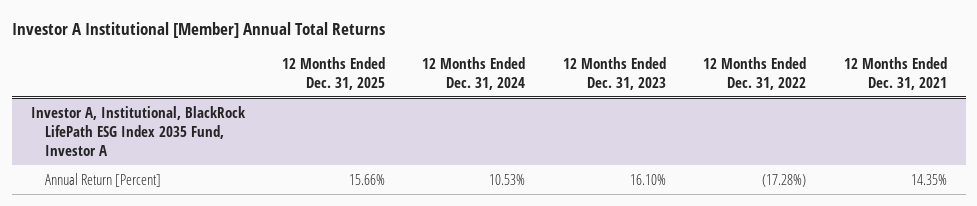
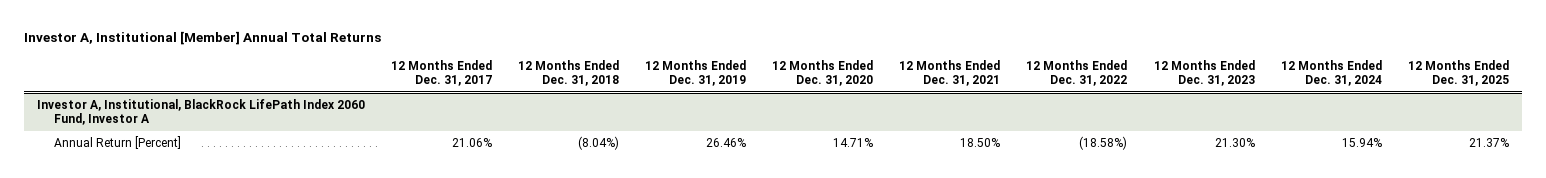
- Investor A Institutional [Member] Annual Total Returns
+ Investor A, Institutional [Member] Annual Total Returns
- | 12 Months Ended Dec. 31, 2025 | 12 Months Ended Dec. 31, 2024 | 12 Months Ended Dec. 31, 2023 | 12 Months Ended Dec. 31, 2022 | 12 Months Ended Dec. 31, 2021
+ | 12 Months Ended Dec. 31, 2017 | 12 Months Ended Dec. 31, 2018 | 12 Months Ended Dec. 31, 2019 | 12 Months Ended Dec. 31, 2020 | 12 Months Ended Dec. 31, 2021 | 12 Months Ended Dec. 31, 2022 | 12 Months Ended Dec. 31, 2023 | 12 Months Ended Dec. 31, 2024 | 12 Months Ended Dec. 31, 2025
- Investor A, Institutional, BlackRock LifePath ESG Index 2035 Fund, Investor A
- Annual Return [Percent] | 15.66% | 10.53% | 16.10% | (17.28%) | 14.35%
+ Investor A, Institutional, BlackRock LifePath Index 2060 Fund, Investor A
+ Annual Return [Percent] | 21.06% | (8.04%) | 26.46% | 14.71% | 18.50% | (18.58%) | 21.30% | 15.94% | 21.37%

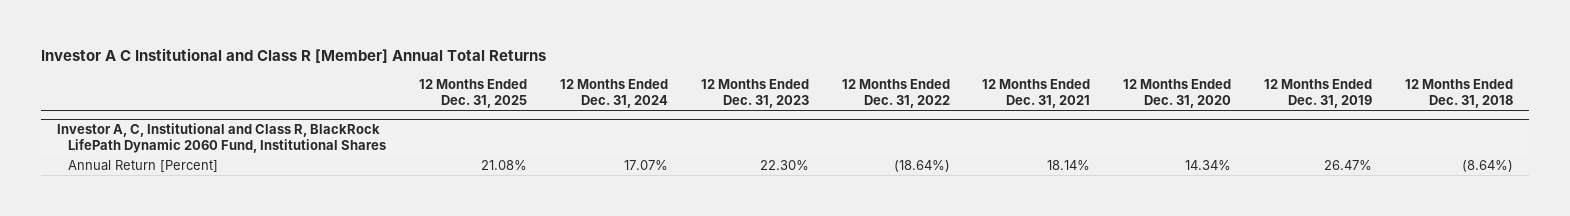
- Investor A, Institutional [Member] Annual Total Returns
+ Investor A C Institutional and Class R [Member] Annual Total Returns
- | 12 Months Ended Dec. 31, 2017 | 12 Months Ended Dec. 31, 2018 | 12 Months Ended Dec. 31, 2019 | 12 Months Ended Dec. 31, 2020 | 12 Months Ended Dec. 31, 2021 | 12 Months Ended Dec. 31, 2022 | 12 Months Ended Dec. 31, 2023 | 12 Months Ended Dec. 31, 2024 | 12 Months Ended Dec. 31, 2025
+ | 12 Months Ended Dec. 31, 2025 | 12 Months Ended Dec. 31, 2024 | 12 Months Ended Dec. 31, 2023 | 12 Months Ended Dec. 31, 2022 | 12 Months Ended Dec. 31, 2021 | 12 Months Ended Dec. 31, 2020 | 12 Months Ended Dec. 31, 2019 | 12 Months Ended Dec. 31, 2018
- Investor A, Institutional, BlackRock LifePath Index 2060 Fund, Investor A
- Annual Return [Percent] | 21.06% | (8.04%) | 26.46% | 14.71% | 18.50% | (18.58%) | 21.30% | 15.94% | 21.37%
+ Investor A, C, Institutional and Class R, BlackRock LifePath Dynamic 2060 Fund, Institutional Shares
+ Annual Return [Percent] | 21.08% | 17.07% | 22.30% | (18.64%) | 18.14% | 14.34% | 26.47% | (8.64%)

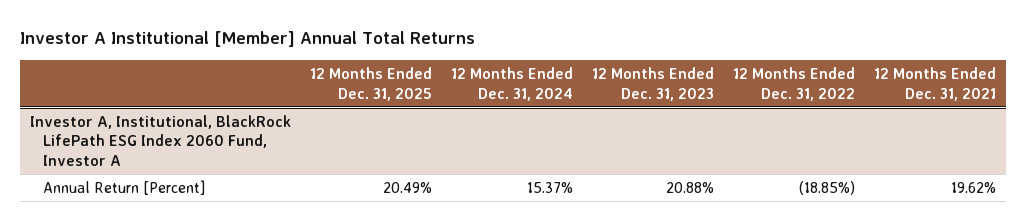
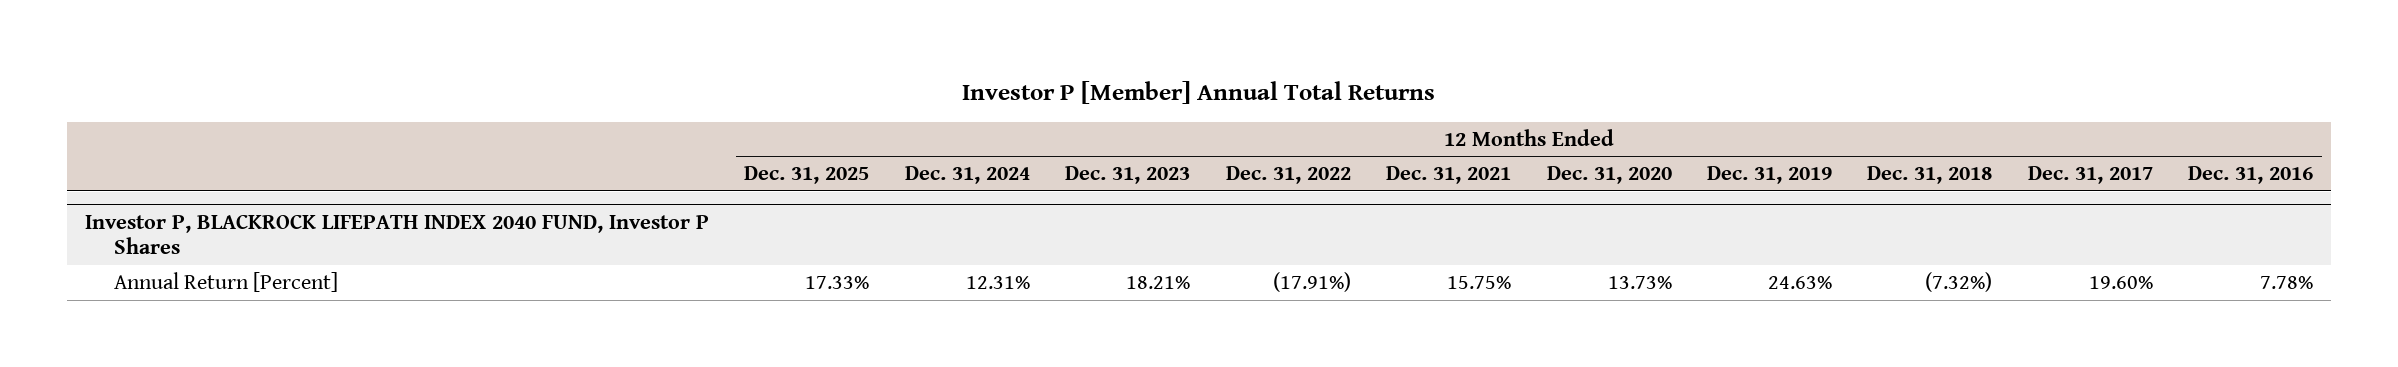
- Investor A Institutional [Member] Annual Total Returns
+ Investor P [Member] Annual Total Returns
- | 12 Months Ended Dec. 31, 2025 | 12 Months Ended Dec. 31, 2024 | 12 Months Ended Dec. 31, 2023 | 12 Months Ended Dec. 31, 2022 | 12 Months Ended Dec. 31, 2021
+ | 12 Months Ended Dec. 31, 2025 | 12 Months Ended Dec. 31, 2024 | 12 Months Ended Dec. 31, 2023 | 12 Months Ended Dec. 31, 2022 | 12 Months Ended Dec. 31, 2021 | 12 Months Ended Dec. 31, 2020 | 12 Months Ended Dec. 31, 2019 | 12 Months Ended Dec. 31, 2018 | 12 Months Ended Dec. 31, 2017 | 12 Months Ended Dec. 31, 2016
- Investor A, Institutional, BlackRock LifePath ESG Index 2060 Fund, Investor A
- Annual Return [Percent] | 20.49% | 15.37% | 20.88% | (18.85%) | 19.62%
+ Investor P, BLACKROCK LIFEPATH INDEX 2040 FUND, Investor P Shares
+ Annual Return [Percent] | 17.33% | 12.31% | 18.21% | (17.91%) | 15.75% | 13.73% | 24.63% | (7.32%) | 19.60% | 7.78%

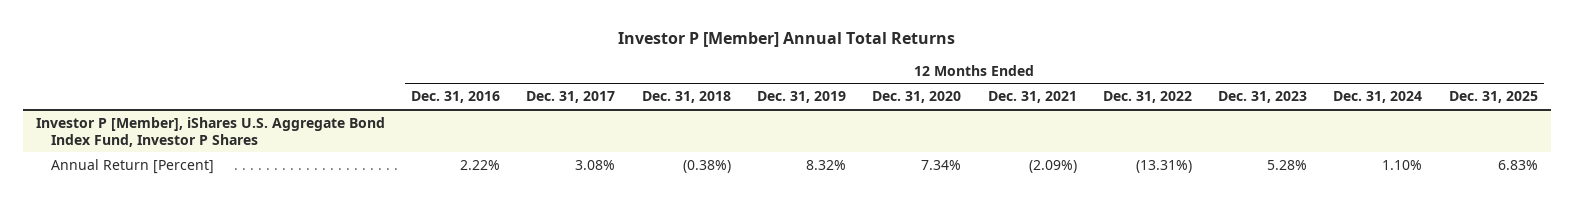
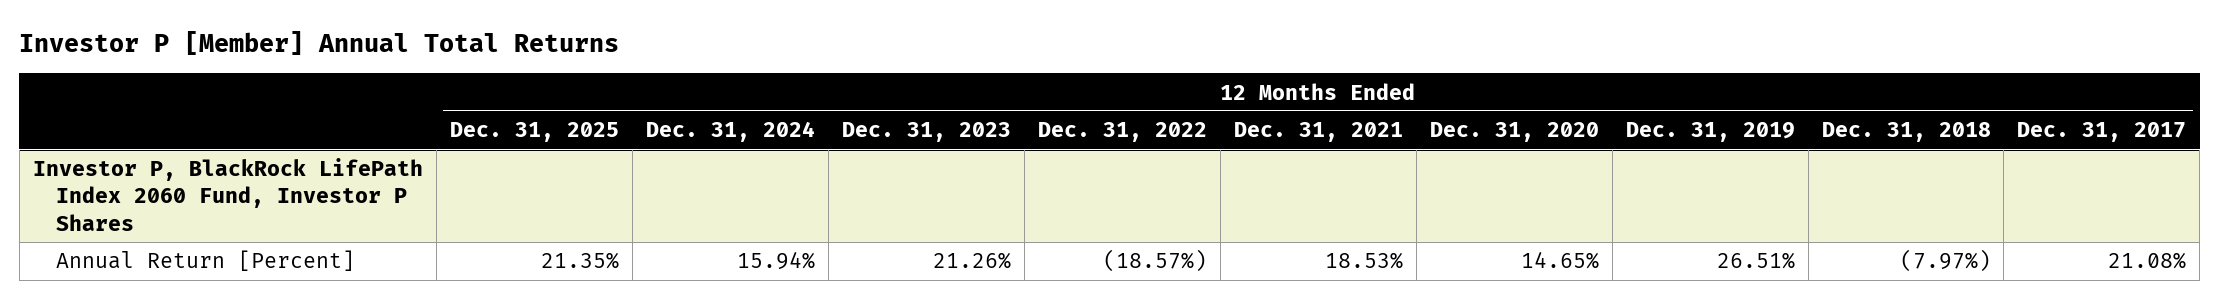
- | 12 Months Ended Dec. 31, 2016 | 12 Months Ended Dec. 31, 2017 | 12 Months Ended Dec. 31, 2018 | 12 Months Ended Dec. 31, 2019 | 12 Months Ended Dec. 31, 2020 | 12 Months Ended Dec. 31, 2021 | 12 Months Ended Dec. 31, 2022 | 12 Months Ended Dec. 31, 2023 | 12 Months Ended Dec. 31, 2024 | 12 Months Ended Dec. 31, 2025
+ | 12 Months Ended Dec. 31, 2025 | 12 Months Ended Dec. 31, 2024 | 12 Months Ended Dec. 31, 2023 | 12 Months Ended Dec. 31, 2022 | 12 Months Ended Dec. 31, 2021 | 12 Months Ended Dec. 31, 2020 | 12 Months Ended Dec. 31, 2019 | 12 Months Ended Dec. 31, 2018 | 12 Months Ended Dec. 31, 2017
- Investor P [Member], iShares U.S. Aggregate Bond Index Fund, Investor P Shares
- Annual Return [Percent] | 2.22% | 3.08% | (0.38%) | 8.32% | 7.34% | (2.09%) | (13.31%) | 5.28% | 1.10% | 6.83%
+ Investor P, BlackRock LifePath Index 2060 Fund, Investor P Shares
+ Annual Return [Percent] | 21.35% | 15.94% | 21.26% | (18.57%) | 18.53% | 14.65% | 26.51% | (7.97%) | 21.08%

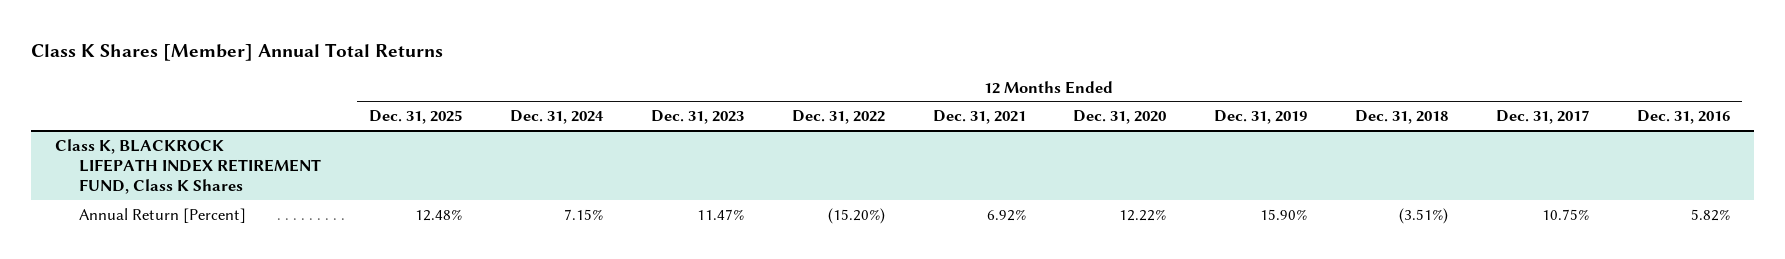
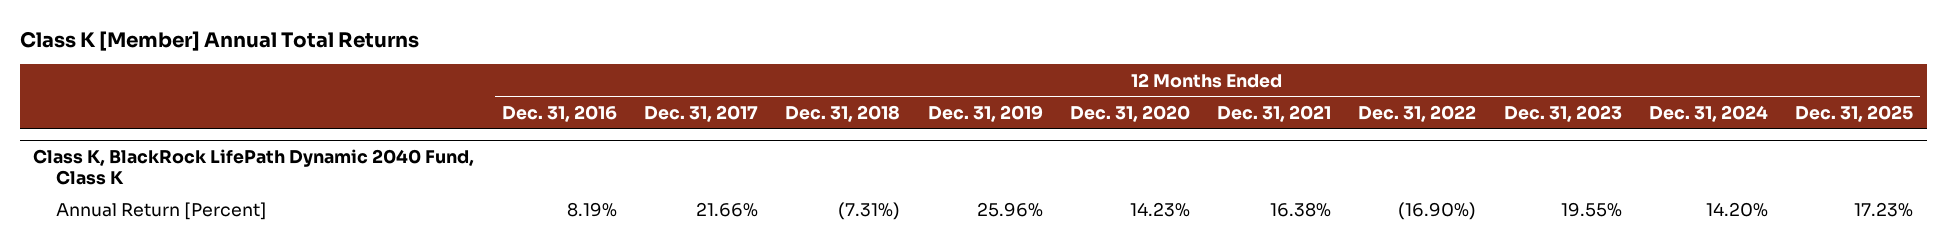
- Class K Shares [Member] Annual Total Returns
+ Class K [Member] Annual Total Returns
- | 12 Months Ended Dec. 31, 2025 | 12 Months Ended Dec. 31, 2024 | 12 Months Ended Dec. 31, 2023 | 12 Months Ended Dec. 31, 2022 | 12 Months Ended Dec. 31, 2021 | 12 Months Ended Dec. 31, 2020 | 12 Months Ended Dec. 31, 2019 | 12 Months Ended Dec. 31, 2018 | 12 Months Ended Dec. 31, 2017 | 12 Months Ended Dec. 31, 2016
+ | 12 Months Ended Dec. 31, 2016 | 12 Months Ended Dec. 31, 2017 | 12 Months Ended Dec. 31, 2018 | 12 Months Ended Dec. 31, 2019 | 12 Months Ended Dec. 31, 2020 | 12 Months Ended Dec. 31, 2021 | 12 Months Ended Dec. 31, 2022 | 12 Months Ended Dec. 31, 2023 | 12 Months Ended Dec. 31, 2024 | 12 Months Ended Dec. 31, 2025
- Class K, BLACKROCK LIFEPATH INDEX RETIREMENT FUND, Class K Shares
- Annual Return [Percent] | 12.48% | 7.15% | 11.47% | (15.20%) | 6.92% | 12.22% | 15.90% | (3.51%) | 10.75% | 5.82%
+ Class K, BlackRock LifePath Dynamic 2040 Fund, Class K
+ Annual Return [Percent] | 8.19% | 21.66% | (7.31%) | 25.96% | 14.23% | 16.38% | (16.90%) | 19.55% | 14.20% | 17.23%

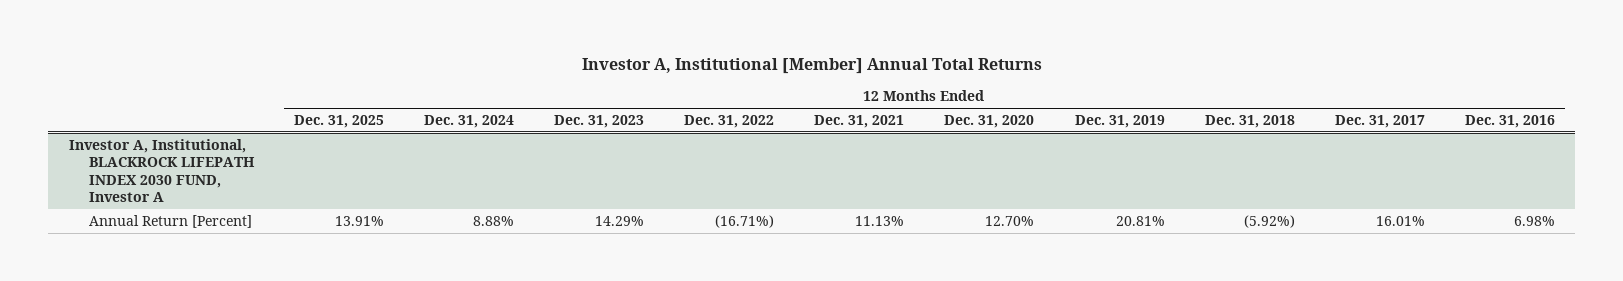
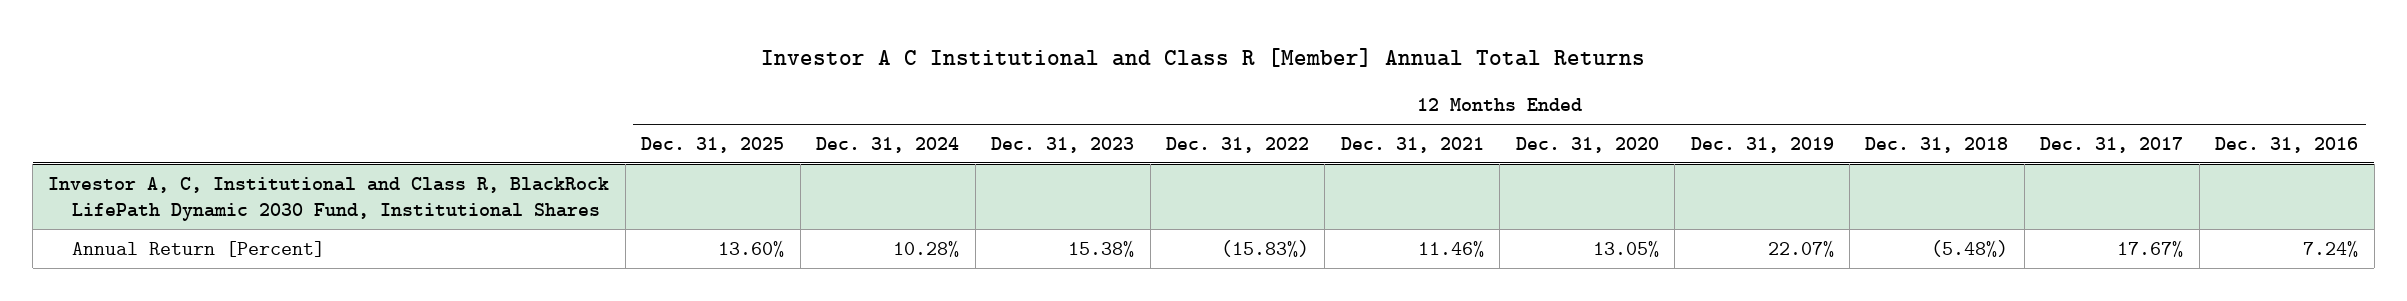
- Investor A, Institutional [Member] Annual Total Returns
+ Investor A C Institutional and Class R [Member] Annual Total Returns
- Investor A, Institutional, BLACKROCK LIFEPATH INDEX 2030 FUND, Investor A
- Annual Return [Percent] | 13.91% | 8.88% | 14.29% | (16.71%) | 11.13% | 12.70% | 20.81% | (5.92%) | 16.01% | 6.98%
+ Investor A, C, Institutional and Class R, BlackRock LifePath Dynamic 2030 Fund, Institutional Shares
+ Annual Return [Percent] | 13.60% | 10.28% | 15.38% | (15.83%) | 11.46% | 13.05% | 22.07% | (5.48%) | 17.67% | 7.24%

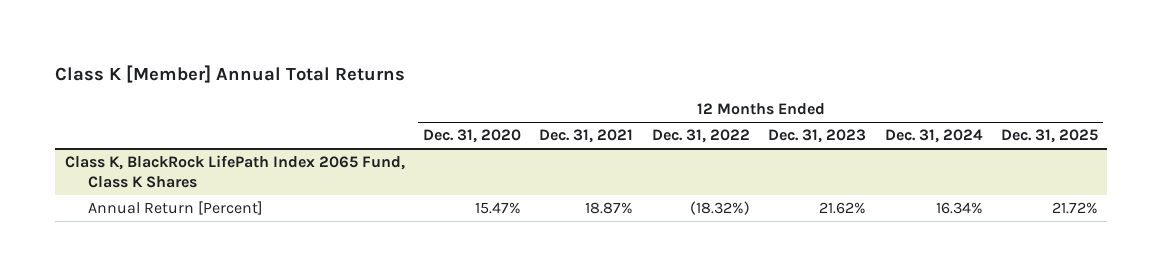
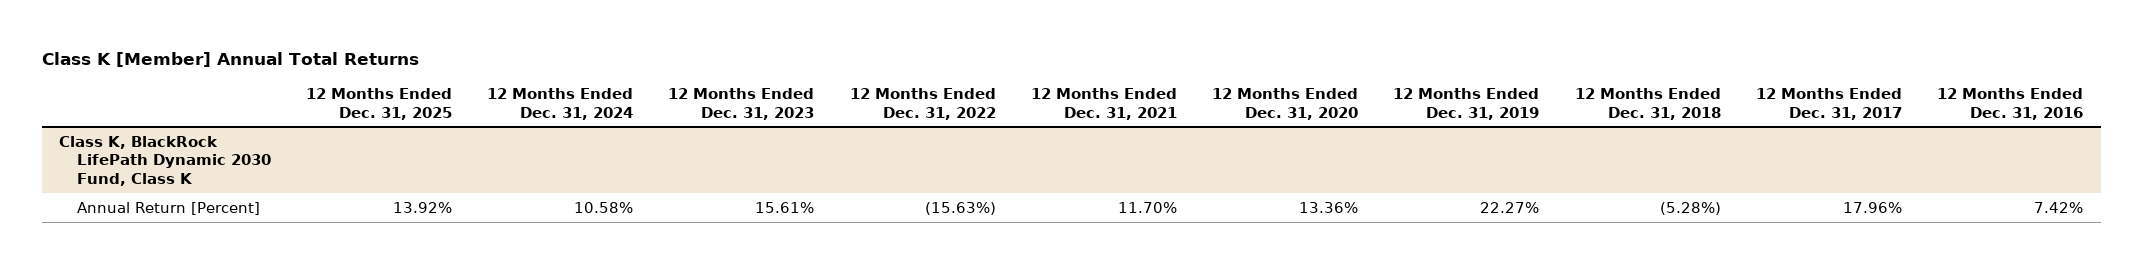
- | 12 Months Ended Dec. 31, 2020 | 12 Months Ended Dec. 31, 2021 | 12 Months Ended Dec. 31, 2022 | 12 Months Ended Dec. 31, 2023 | 12 Months Ended Dec. 31, 2024 | 12 Months Ended Dec. 31, 2025
+ | 12 Months Ended Dec. 31, 2025 | 12 Months Ended Dec. 31, 2024 | 12 Months Ended Dec. 31, 2023 | 12 Months Ended Dec. 31, 2022 | 12 Months Ended Dec. 31, 2021 | 12 Months Ended Dec. 31, 2020 | 12 Months Ended Dec. 31, 2019 | 12 Months Ended Dec. 31, 2018 | 12 Months Ended Dec. 31, 2017 | 12 Months Ended Dec. 31, 2016
- Class K, BlackRock LifePath Index 2065 Fund, Class K Shares
- Annual Return [Percent] | 15.47% | 18.87% | (18.32%) | 21.62% | 16.34% | 21.72%
+ Class K, BlackRock LifePath Dynamic 2030 Fund, Class K
+ Annual Return [Percent] | 13.92% | 10.58% | 15.61% | (15.63%) | 11.70% | 13.36% | 22.27% | (5.28%) | 17.96% | 7.42%

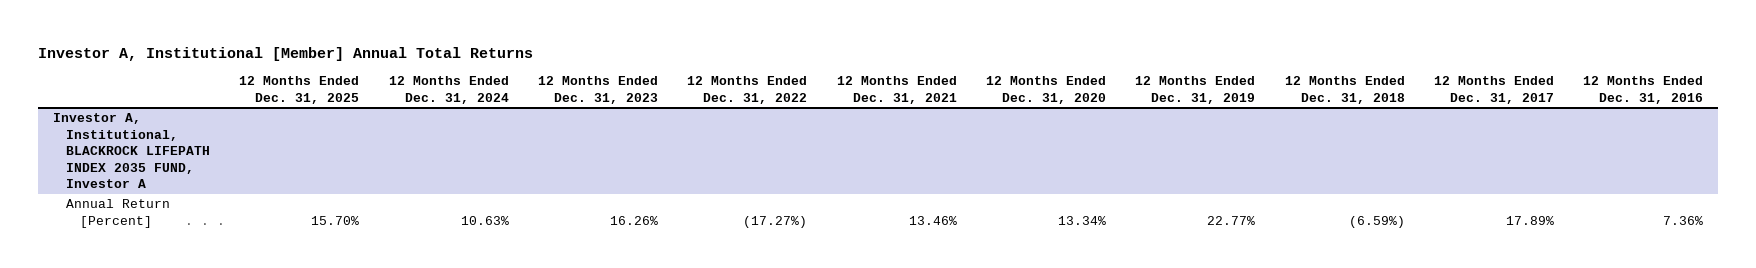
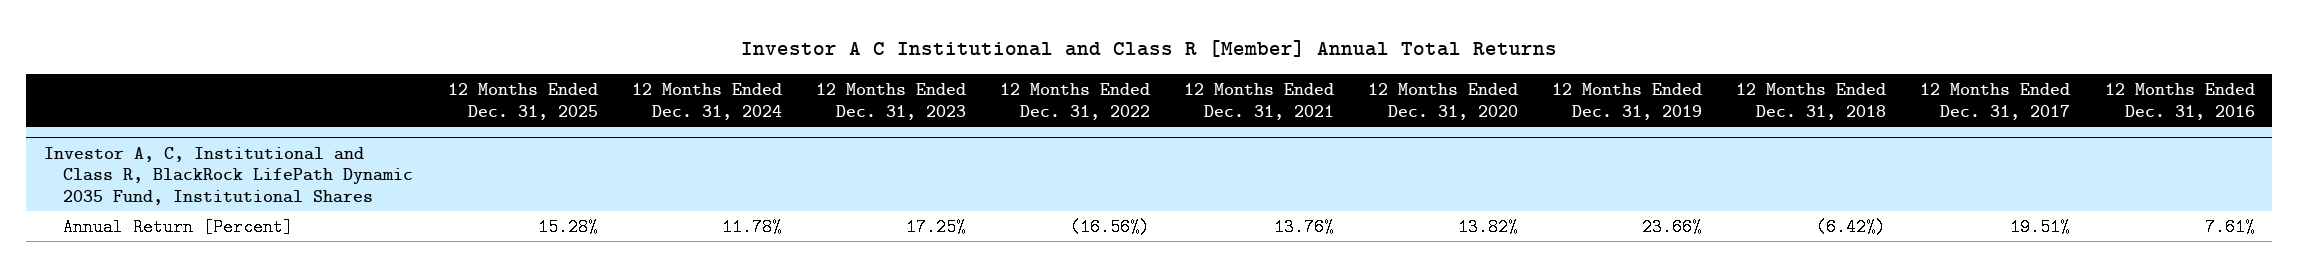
- Investor A, Institutional [Member] Annual Total Returns
+ Investor A C Institutional and Class R [Member] Annual Total Returns
- Investor A, Institutional, BLACKROCK LIFEPATH INDEX 2035 FUND, Investor A
- Annual Return [Percent] | 15.70% | 10.63% | 16.26% | (17.27%) | 13.46% | 13.34% | 22.77% | (6.59%) | 17.89% | 7.36%
+ Investor A, C, Institutional and Class R, BlackRock LifePath Dynamic 2035 Fund, Institutional Shares
+ Annual Return [Percent] | 15.28% | 11.78% | 17.25% | (16.56%) | 13.76% | 13.82% | 23.66% | (6.42%) | 19.51% | 7.61%

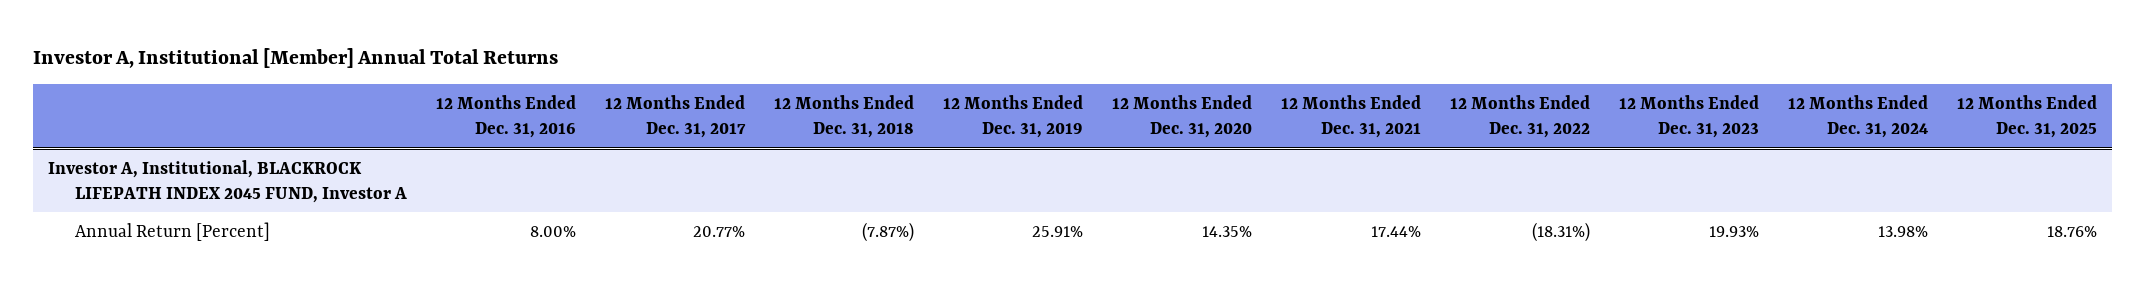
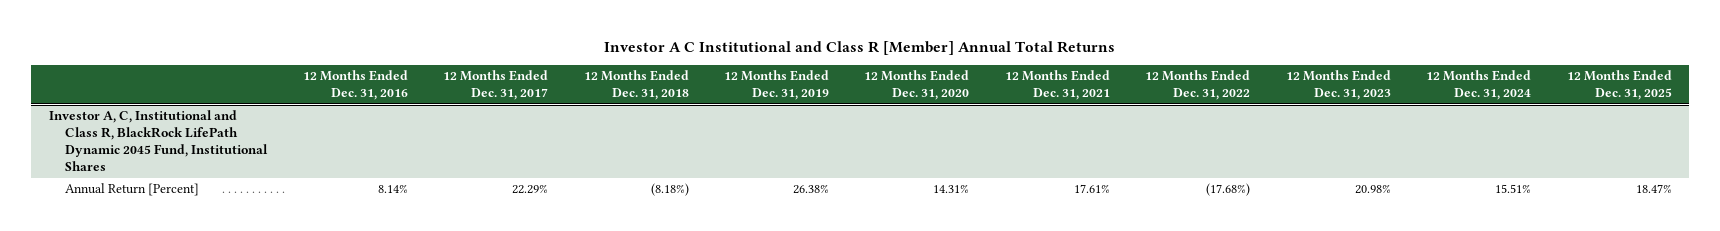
- Investor A, Institutional [Member] Annual Total Returns
+ Investor A C Institutional and Class R [Member] Annual Total Returns
- Investor A, Institutional, BLACKROCK LIFEPATH INDEX 2045 FUND, Investor A
- Annual Return [Percent] | 8.00% | 20.77% | (7.87%) | 25.91% | 14.35% | 17.44% | (18.31%) | 19.93% | 13.98% | 18.76%
+ Investor A, C, Institutional and Class R, BlackRock LifePath Dynamic 2045 Fund, Institutional Shares
+ Annual Return [Percent] | 8.14% | 22.29% | (8.18%) | 26.38% | 14.31% | 17.61% | (17.68%) | 20.98% | 15.51% | 18.47%

